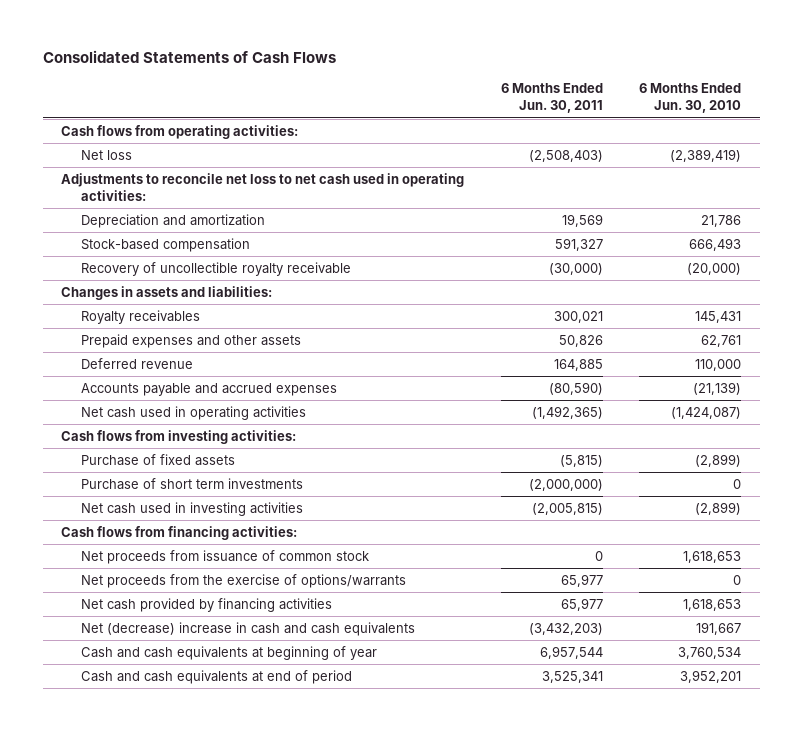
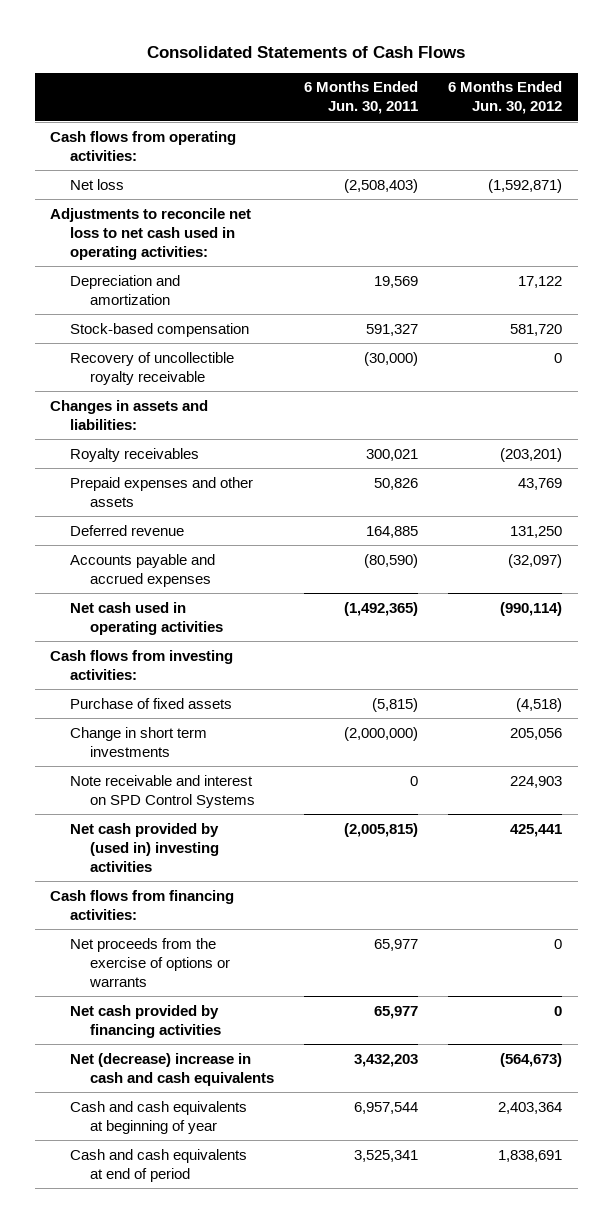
- | 6 Months Ended Jun. 30, 2011 | 6 Months Ended Jun. 30, 2010
+ | 6 Months Ended Jun. 30, 2011 | 6 Months Ended Jun. 30, 2012
- Purchase of short term investments | (2,000,000) | 0
- Net cash used in investing activities | (2,005,815) | (2,899)
+ Change in short term investments | (2,000,000) | 205,056
+ Note receivable and interest on SPD Control Systems | 0 | 224,903
+ Net cash provided by (used in) investing activities | (2,005,815) | 425,441
- Net proceeds from issuance of common stock | 0 | 1,618,653
- Net proceeds from the exercise of options/warrants | 65,977 | 0
+ Net proceeds from the exercise of options or warrants | 65,977 | 0
- Net (decrease) increase in cash and cash equivalents | (3,432,203) | 191,667
+ Net (decrease) increase in cash and cash equivalents | 3,432,203 | (564,673)

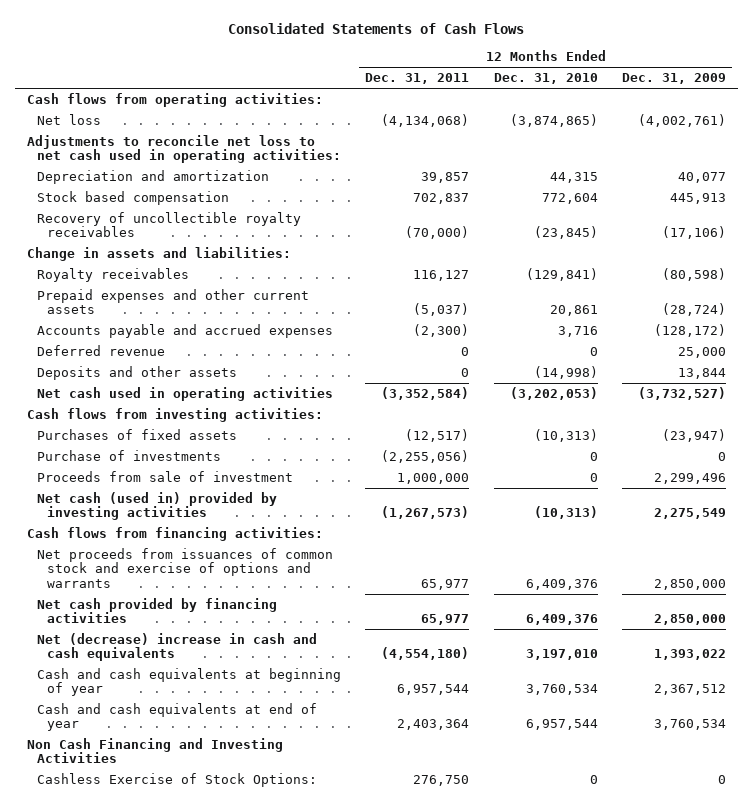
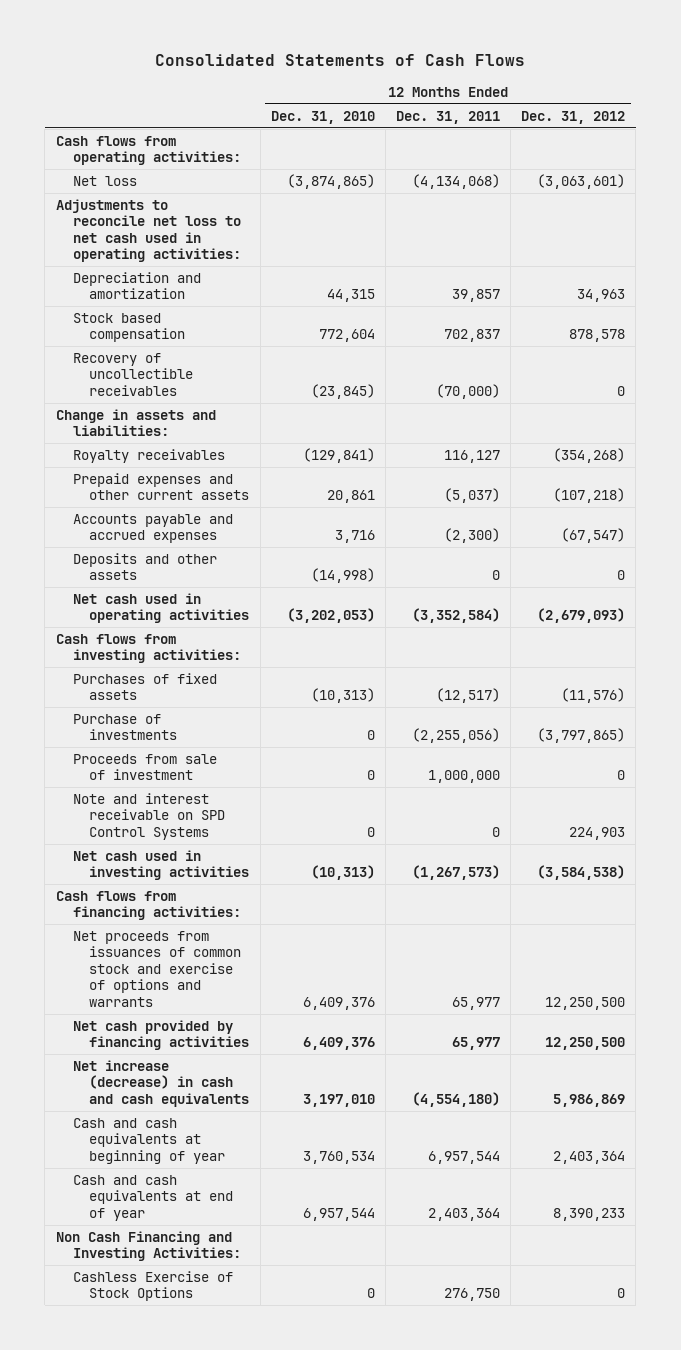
- | 12 Months Ended Dec. 31, 2011 | 12 Months Ended Dec. 31, 2010 | 12 Months Ended Dec. 31, 2009
+ | 12 Months Ended Dec. 31, 2010 | 12 Months Ended Dec. 31, 2011 | 12 Months Ended Dec. 31, 2012
- Recovery of uncollectible royalty receivables | (70,000) | (23,845) | (17,106)
+ Recovery of uncollectible receivables | (23,845) | (70,000) | 0
- Deferred revenue | 0 | 0 | 25,000
- Net cash (used in) provided by investing activities | (1,267,573) | (10,313) | 2,275,549
+ Note and interest receivable on SPD Control Systems | 0 | 0 | 224,903
+ Net cash used in investing activities | (10,313) | (1,267,573) | (3,584,538)
- Net (decrease) increase in cash and cash equivalents | (4,554,180) | 3,197,010 | 1,393,022
+ Net increase (decrease) in cash and cash equivalents | 3,197,010 | (4,554,180) | 5,986,869
- Non Cash Financing and Investing Activities
- Cashless Exercise of Stock Options: | 276,750 | 0 | 0
+ Non Cash Financing and Investing Activities:
+ Cashless Exercise of Stock Options | 0 | 276,750 | 0

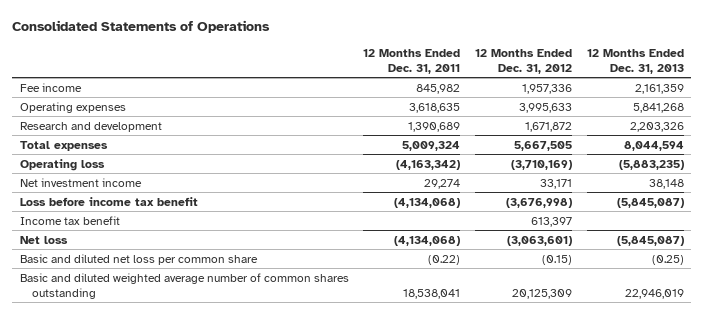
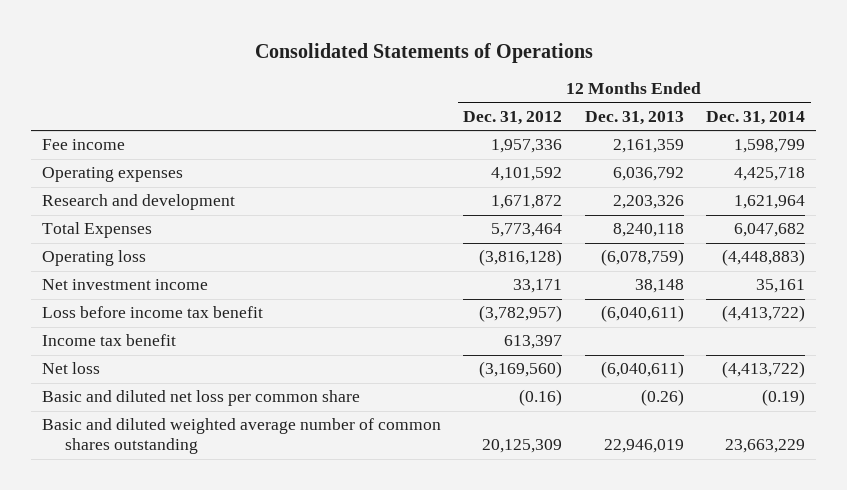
- | 12 Months Ended Dec. 31, 2011 | 12 Months Ended Dec. 31, 2012 | 12 Months Ended Dec. 31, 2013
+ | 12 Months Ended Dec. 31, 2012 | 12 Months Ended Dec. 31, 2013 | 12 Months Ended Dec. 31, 2014
- Operating expenses | 3,618,635 | 3,995,633 | 5,841,268
+ Operating expenses | 4,101,592 | 6,036,792 | 4,425,718
- Total expenses | 5,009,324 | 5,667,505 | 8,044,594
- Operating loss | (4,163,342) | (3,710,169) | (5,883,235)
+ Total Expenses | 5,773,464 | 8,240,118 | 6,047,682
+ Operating loss | (3,816,128) | (6,078,759) | (4,448,883)
- Loss before income tax benefit | (4,134,068) | (3,676,998) | (5,845,087)
+ Loss before income tax benefit | (3,782,957) | (6,040,611) | (4,413,722)
- Net loss | (4,134,068) | (3,063,601) | (5,845,087)
- Basic and diluted net loss per common share | (0.22) | (0.15) | (0.25)
+ Net loss | (3,169,560) | (6,040,611) | (4,413,722)
+ Basic and diluted net loss per common share | (0.16) | (0.26) | (0.19)

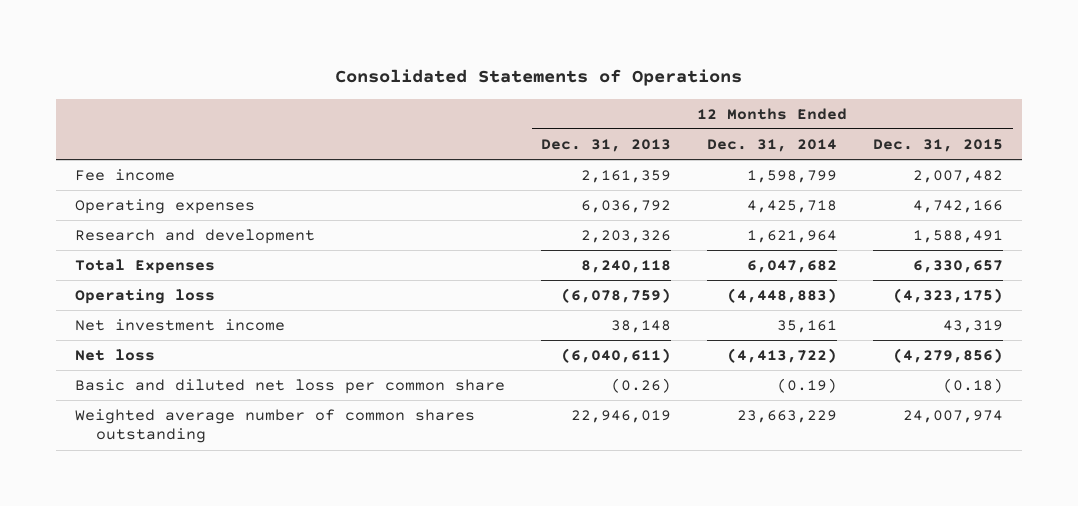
- | 12 Months Ended Dec. 31, 2012 | 12 Months Ended Dec. 31, 2013 | 12 Months Ended Dec. 31, 2014
+ | 12 Months Ended Dec. 31, 2013 | 12 Months Ended Dec. 31, 2014 | 12 Months Ended Dec. 31, 2015
- Loss before income tax benefit | (3,782,957) | (6,040,611) | (4,413,722)
- Income tax benefit | 613,397 | |
- Basic and diluted weighted average number of common shares outstanding | 20,125,309 | 22,946,019 | 23,663,229
+ Weighted average number of common shares outstanding | 22,946,019 | 23,663,229 | 24,007,974

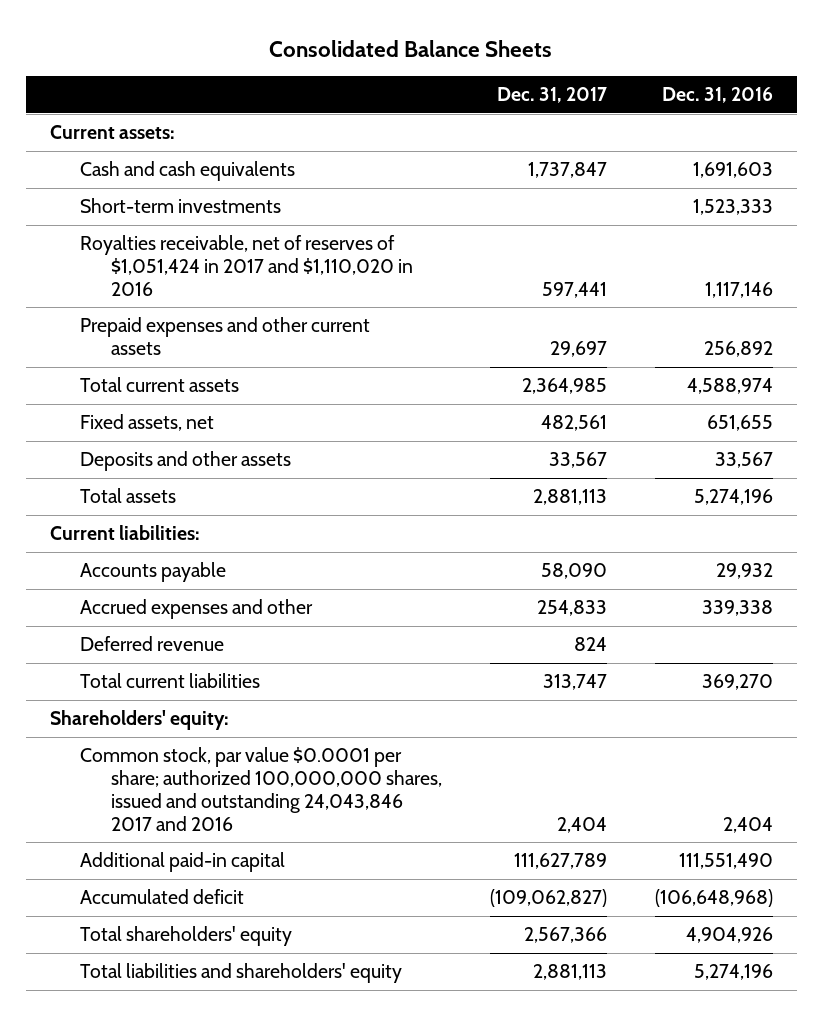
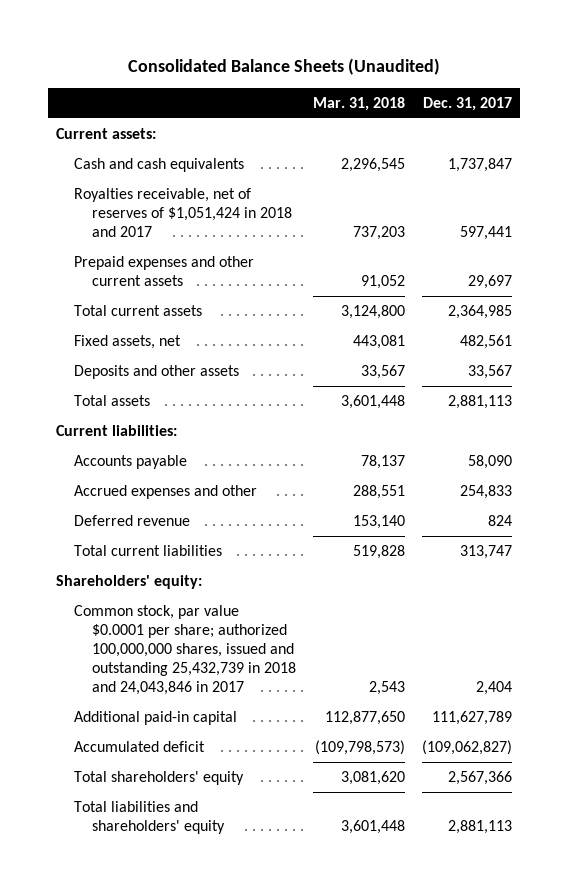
- Consolidated Balance Sheets
+ Consolidated Balance Sheets (Unaudited)
- | Dec. 31, 2017 | Dec. 31, 2016
+ | Mar. 31, 2018 | Dec. 31, 2017
- Short-term investments | | 1,523,333
- Royalties receivable, net of reserves of $1,051,424 in 2017 and $1,110,020 in 2016 | 597,441 | 1,117,146
+ Royalties receivable, net of reserves of $1,051,424 in 2018 and 2017 | 737,203 | 597,441
- Common stock, par value $0.0001 per share; authorized 100,000,000 shares, issued and outstanding 24,043,846 2017 and 2016 | 2,404 | 2,404
+ Common stock, par value $0.0001 per share; authorized 100,000,000 shares, issued and outstanding 25,432,739 in 2018 and 24,043,846 in 2017 | 2,543 | 2,404

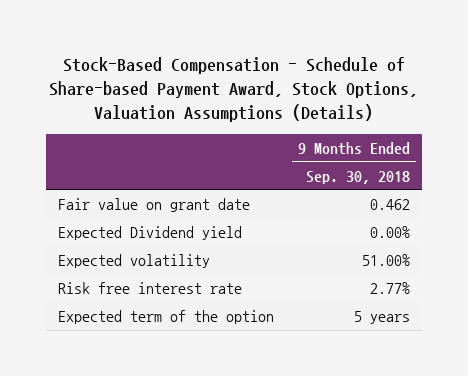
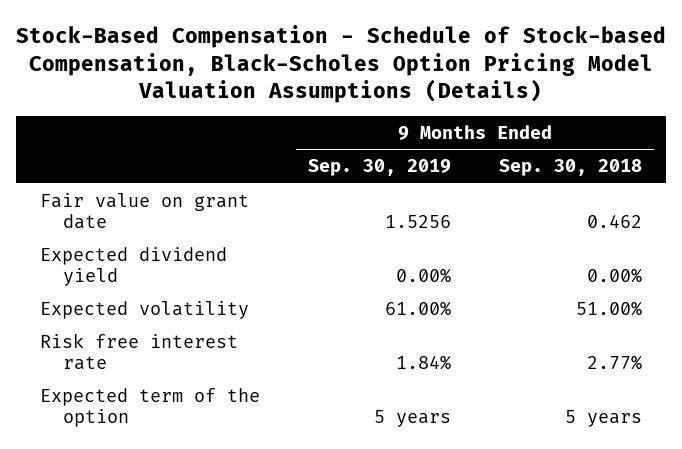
- Stock-Based Compensation - Schedule of Share-based Payment Award, Stock Options, Valuation Assumptions (Details)
+ Stock-Based Compensation - Schedule of Stock-based Compensation, Black-Scholes Option Pricing Model Valuation Assumptions (Details)
- | 9 Months Ended Sep. 30, 2018
+ | 9 Months Ended Sep. 30, 2019 | 9 Months Ended Sep. 30, 2018
- Expected Dividend yield | 0.00%
+ Expected dividend yield | 0.00% | 0.00%

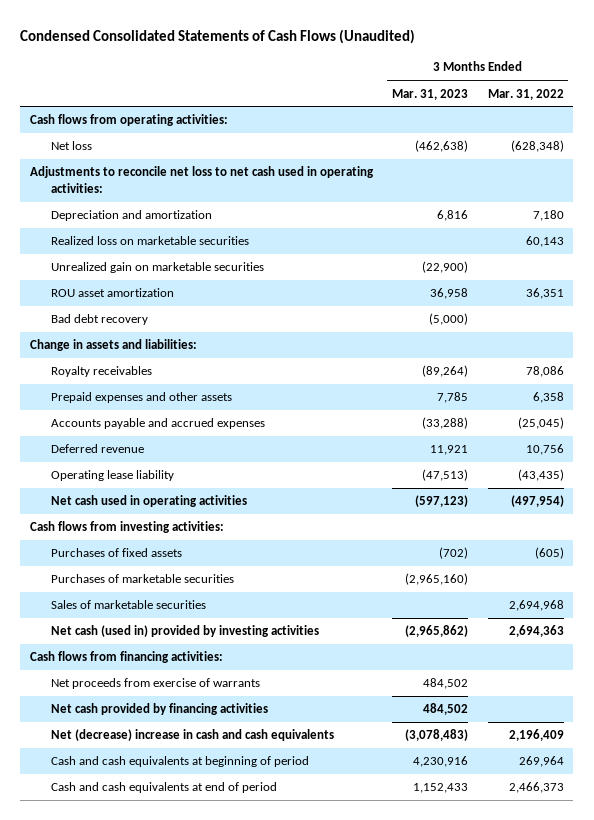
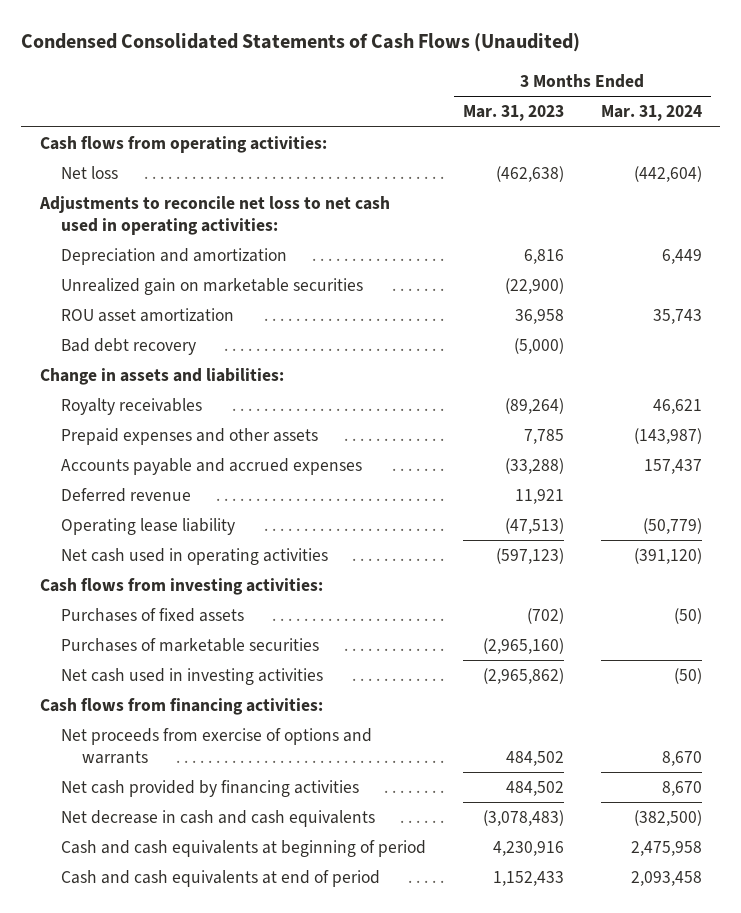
- | 3 Months Ended Mar. 31, 2023 | 3 Months Ended Mar. 31, 2022
+ | 3 Months Ended Mar. 31, 2023 | 3 Months Ended Mar. 31, 2024
- Realized loss on marketable securities | | 60,143
- Sales of marketable securities | | 2,694,968
- Net cash (used in) provided by investing activities | (2,965,862) | 2,694,363
+ Net cash used in investing activities | (2,965,862) | (50)
- Net proceeds from exercise of warrants | 484,502 |
+ Net proceeds from exercise of options and warrants | 484,502 | 8,670
- Net (decrease) increase in cash and cash equivalents | (3,078,483) | 2,196,409
+ Net decrease in cash and cash equivalents | (3,078,483) | (382,500)

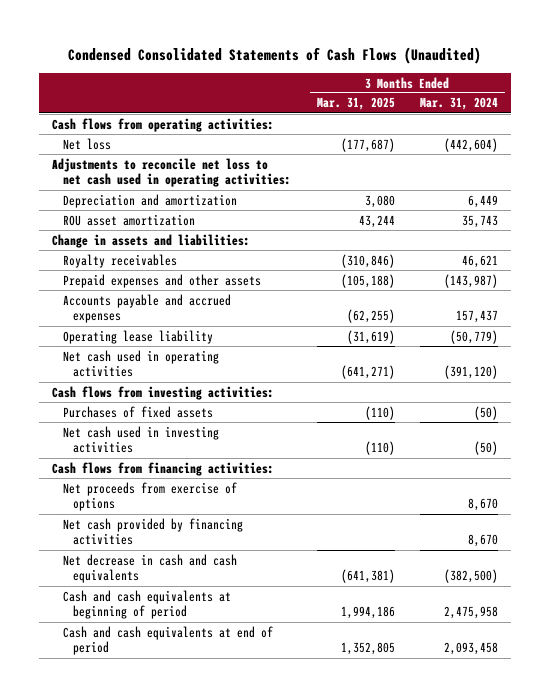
- | 3 Months Ended Mar. 31, 2023 | 3 Months Ended Mar. 31, 2024
+ | 3 Months Ended Mar. 31, 2025 | 3 Months Ended Mar. 31, 2024
- Unrealized gain on marketable securities | (22,900) |
- Bad debt recovery | (5,000) |
- Deferred revenue | 11,921 |
- Purchases of marketable securities | (2,965,160) |
- Net proceeds from exercise of options and warrants | 484,502 | 8,670
+ Net proceeds from exercise of options | | 8,670

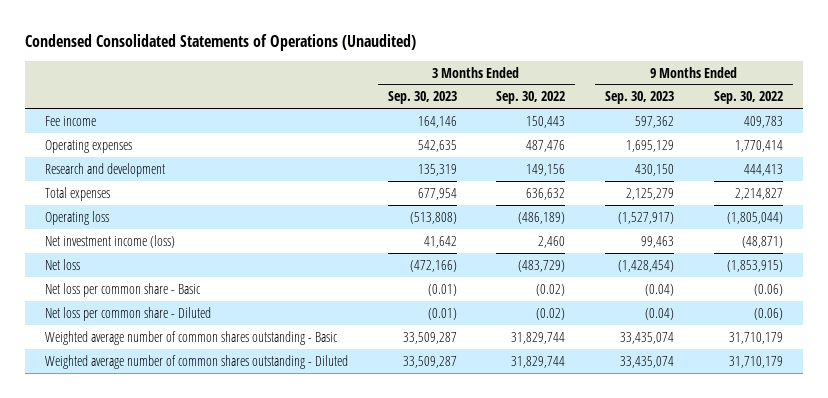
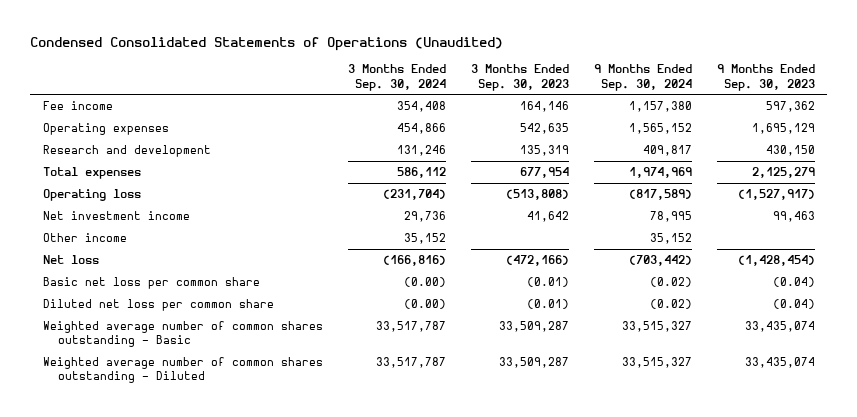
- | 3 Months Ended Sep. 30, 2023 | 3 Months Ended Sep. 30, 2022 | 9 Months Ended Sep. 30, 2023 | 9 Months Ended Sep. 30, 2022
+ | 3 Months Ended Sep. 30, 2024 | 3 Months Ended Sep. 30, 2023 | 9 Months Ended Sep. 30, 2024 | 9 Months Ended Sep. 30, 2023
- Net investment income (loss) | 41,642 | 2,460 | 99,463 | (48,871)
+ Net investment income | 29,736 | 41,642 | 78,995 | 99,463
+ Other income | 35,152 | | 35,152 |
- Net loss per common share - Basic | (0.01) | (0.02) | (0.04) | (0.06)
- Net loss per common share - Diluted | (0.01) | (0.02) | (0.04) | (0.06)
+ Basic net loss per common share | (0.00) | (0.01) | (0.02) | (0.04)
+ Diluted net loss per common share | (0.00) | (0.01) | (0.02) | (0.04)

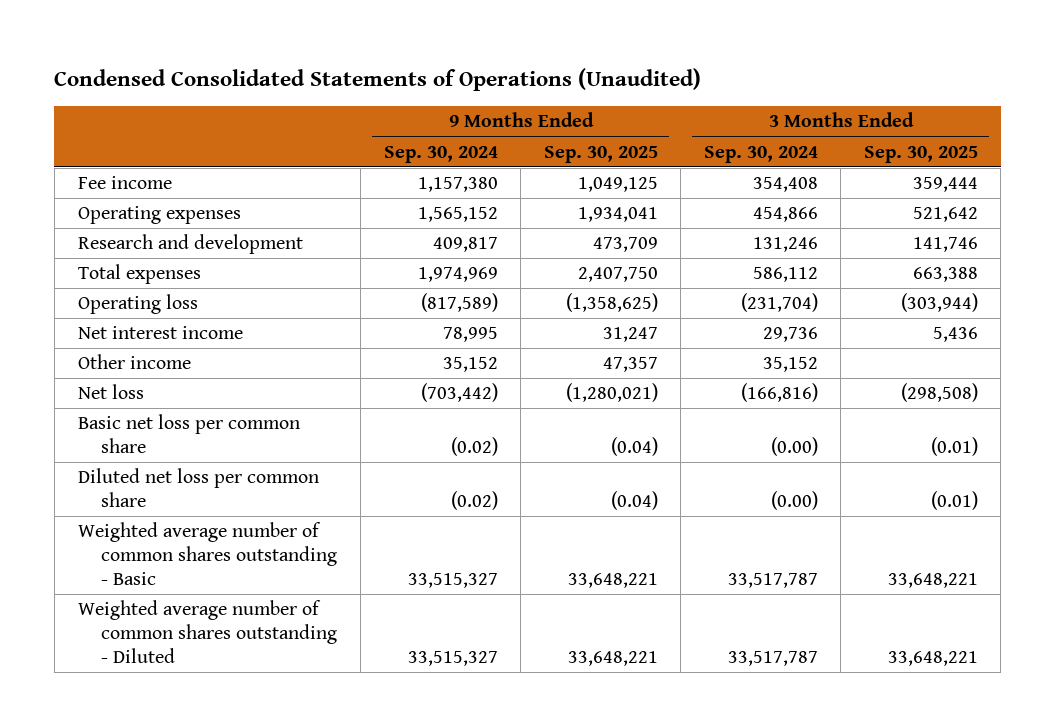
- | 3 Months Ended Sep. 30, 2024 | 3 Months Ended Sep. 30, 2023 | 9 Months Ended Sep. 30, 2024 | 9 Months Ended Sep. 30, 2023
+ | 9 Months Ended Sep. 30, 2024 | 9 Months Ended Sep. 30, 2025 | 3 Months Ended Sep. 30, 2024 | 3 Months Ended Sep. 30, 2025
- Net investment income | 29,736 | 41,642 | 78,995 | 99,463
+ Net interest income | 78,995 | 31,247 | 29,736 | 5,436

